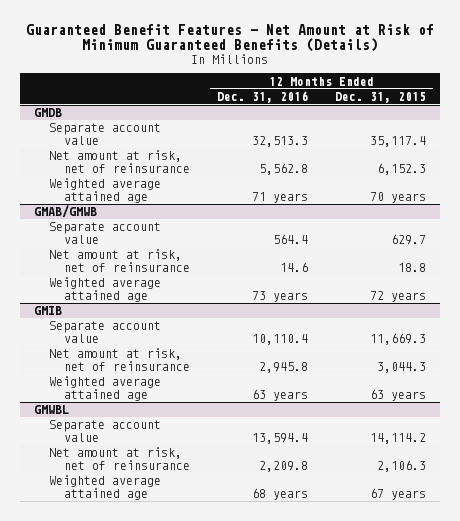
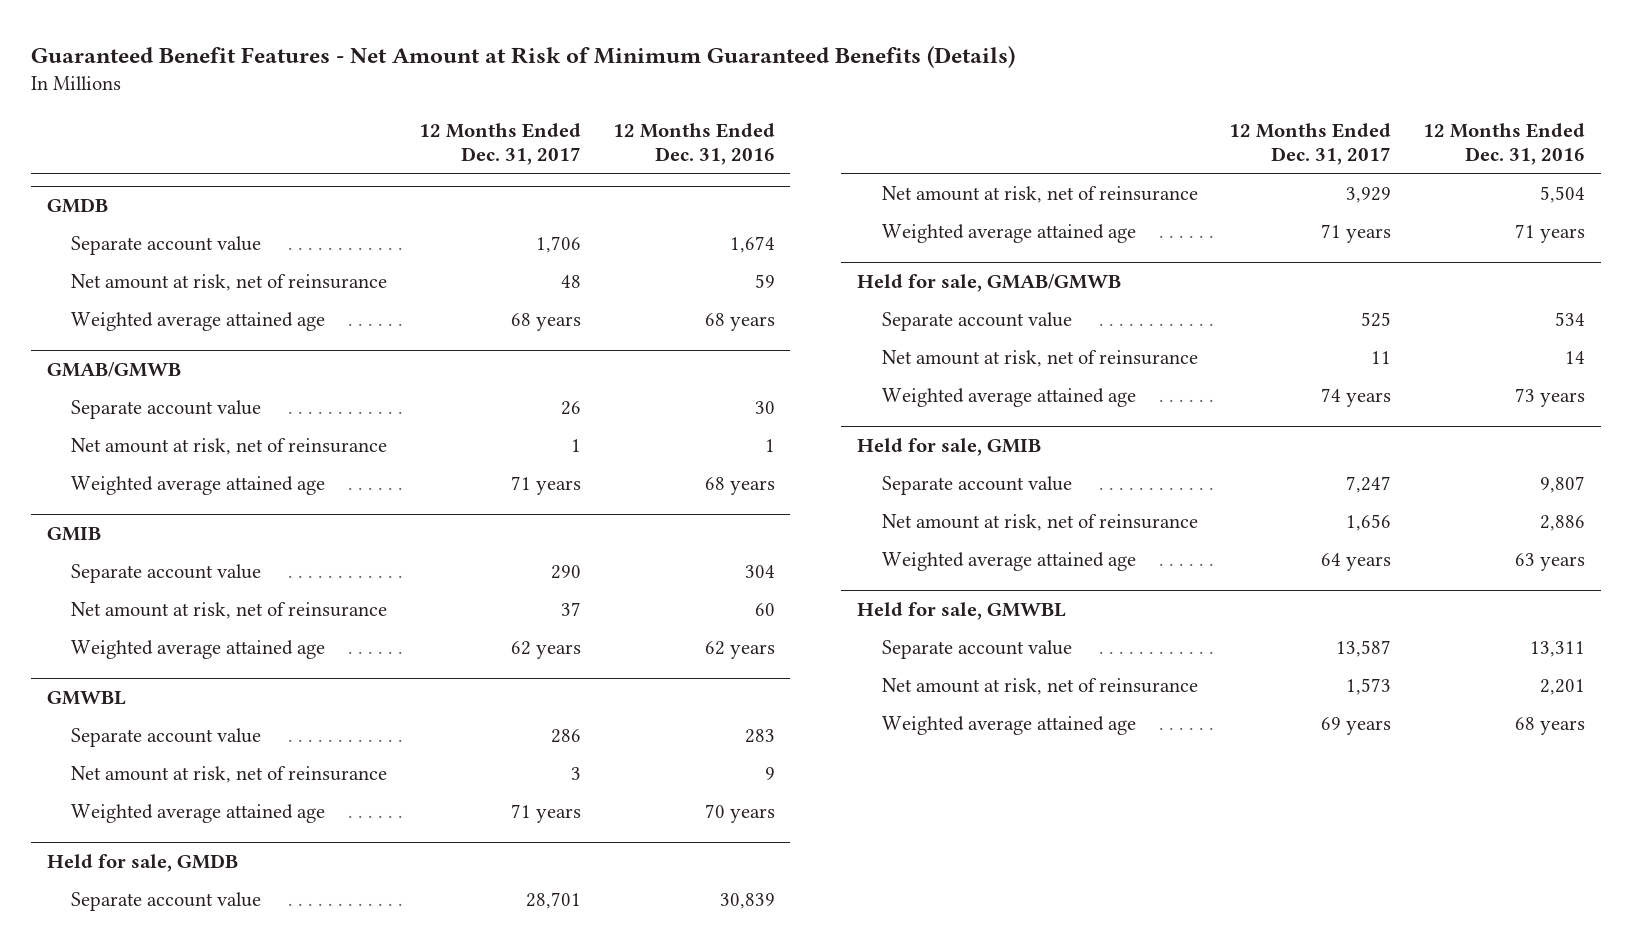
- | 12 Months Ended Dec. 31, 2016 | 12 Months Ended Dec. 31, 2015
+ | 12 Months Ended Dec. 31, 2017 | 12 Months Ended Dec. 31, 2016
@ GMDB
- Separate account value | 32,513.3 | 35,117.4
- Net amount at risk, net of reinsurance | 5,562.8 | 6,152.3
- Weighted average attained age | 71 years | 70 years
+ Separate account value | 1,706 | 1,674
+ Net amount at risk, net of reinsurance | 48 | 59
+ Weighted average attained age | 68 years | 68 years
@ GMAB/GMWB
- Separate account value | 564.4 | 629.7
- Net amount at risk, net of reinsurance | 14.6 | 18.8
- Weighted average attained age | 73 years | 72 years
+ Separate account value | 26 | 30
+ Net amount at risk, net of reinsurance | 1 | 1
+ Weighted average attained age | 71 years | 68 years
@ GMIB
- Separate account value | 10,110.4 | 11,669.3
- Net amount at risk, net of reinsurance | 2,945.8 | 3,044.3
- Weighted average attained age | 63 years | 63 years
+ Separate account value | 290 | 304
+ Net amount at risk, net of reinsurance | 37 | 60
+ Weighted average attained age | 62 years | 62 years
@ GMWBL
- Separate account value | 13,594.4 | 14,114.2
- Net amount at risk, net of reinsurance | 2,209.8 | 2,106.3
+ Separate account value | 286 | 283
+ Net amount at risk, net of reinsurance | 3 | 9
+ Weighted average attained age | 71 years | 70 years
+ Held for sale, GMDB
+ Separate account value | 28,701 | 30,839
+ Net amount at risk, net of reinsurance | 3,929 | 5,504
+ Weighted average attained age | 71 years | 71 years
+ Held for sale, GMAB/GMWB
+ Separate account value | 525 | 534
+ Net amount at risk, net of reinsurance | 11 | 14
+ Weighted average attained age | 74 years | 73 years
+ Held for sale, GMIB
+ Separate account value | 7,247 | 9,807
+ Net amount at risk, net of reinsurance | 1,656 | 2,886
+ Weighted average attained age | 64 years | 63 years
+ Held for sale, GMWBL
+ Separate account value | 13,587 | 13,311
+ Net amount at risk, net of reinsurance | 1,573 | 2,201

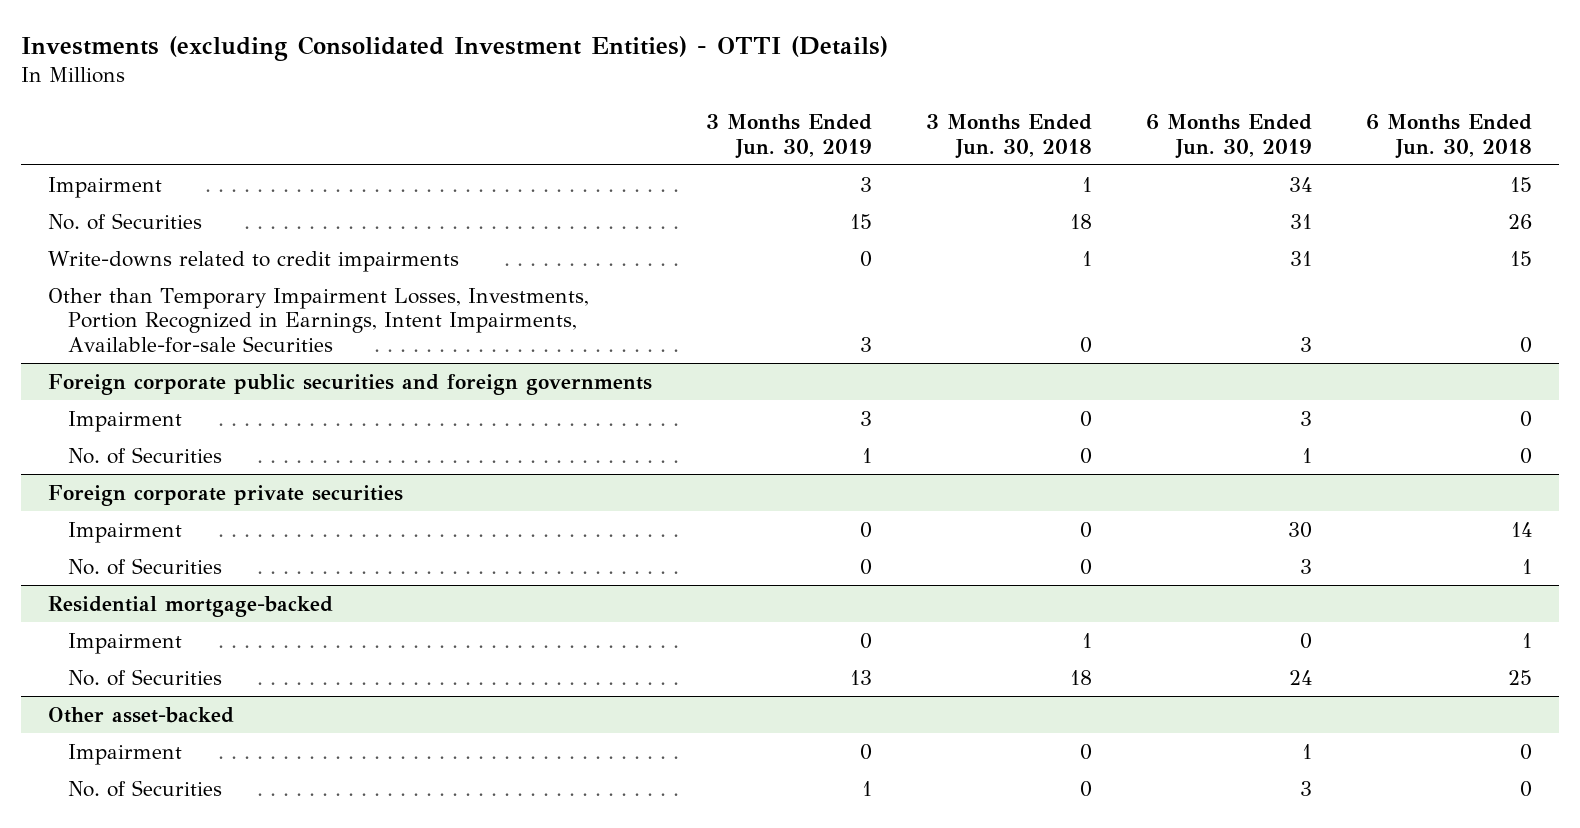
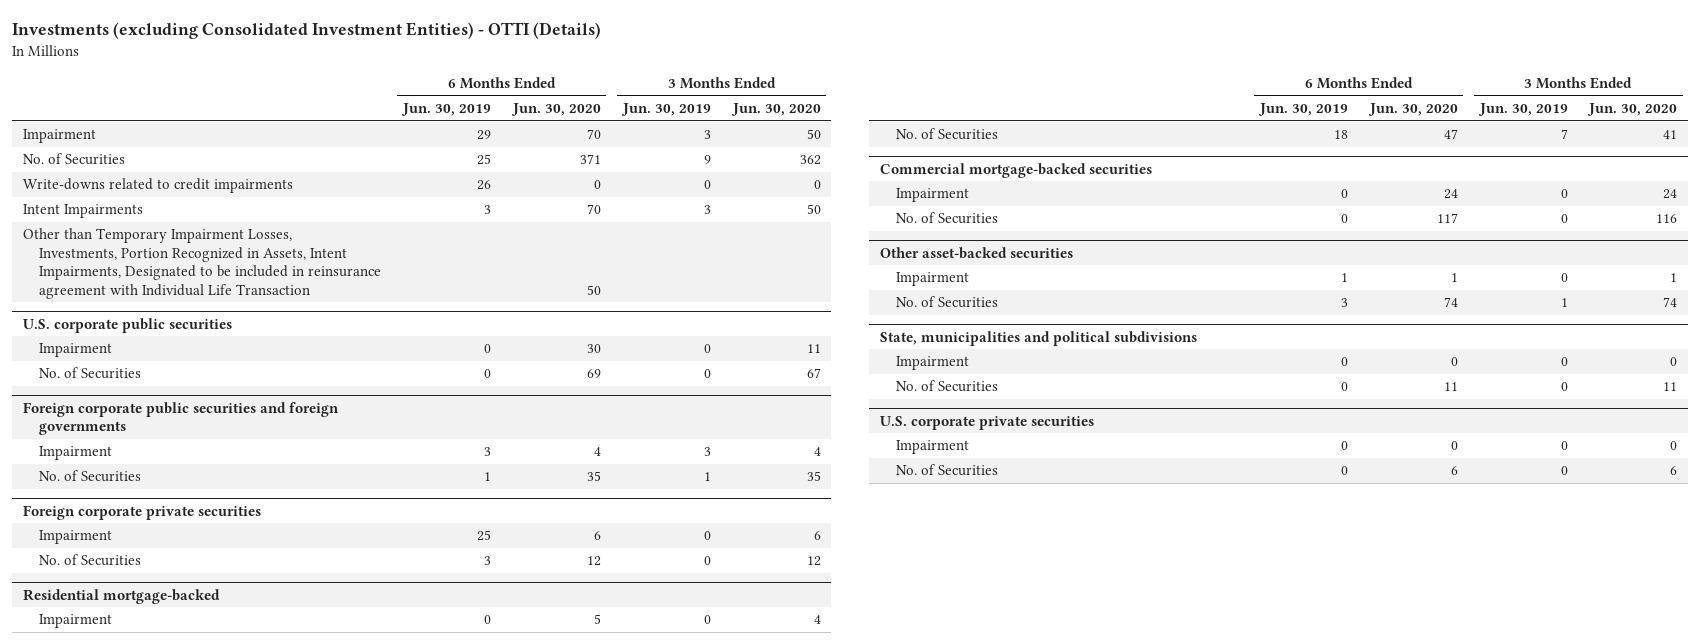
- | 3 Months Ended Jun. 30, 2019 | 3 Months Ended Jun. 30, 2018 | 6 Months Ended Jun. 30, 2019 | 6 Months Ended Jun. 30, 2018
+ | 6 Months Ended Jun. 30, 2019 | 6 Months Ended Jun. 30, 2020 | 3 Months Ended Jun. 30, 2019 | 3 Months Ended Jun. 30, 2020
- Impairment | 3 | 1 | 34 | 15
- No. of Securities | 15 | 18 | 31 | 26
- Write-downs related to credit impairments | 0 | 1 | 31 | 15
- Other than Temporary Impairment Losses, Investments, Portion Recognized in Earnings, Intent Impairments, Available-for-sale Securities | 3 | 0 | 3 | 0
+ Impairment | 29 | 70 | 3 | 50
+ No. of Securities | 25 | 371 | 9 | 362
+ Write-downs related to credit impairments | 26 | 0 | 0 | 0
+ Intent Impairments | 3 | 70 | 3 | 50
+ Other than Temporary Impairment Losses, Investments, Portion Recognized in Assets, Intent Impairments, Designated to be included in reinsurance agreement with Individual Life Transaction | | 50 | |
+ U.S. corporate public securities
+ Impairment | 0 | 30 | 0 | 11
+ No. of Securities | 0 | 69 | 0 | 67
@ Foreign corporate private securities
- Impairment | 0 | 0 | 30 | 14
+ Impairment | 25 | 6 | 0 | 6
@ Residential mortgage-backed
- No. of Securities | 13 | 18 | 24 | 25
- Other asset-backed
@ Residential mortgage-backed
+ No. of Securities | 18 | 47 | 7 | 41
+ Commercial mortgage-backed securities
+ Impairment | 0 | 24 | 0 | 24
+ No. of Securities | 0 | 117 | 0 | 116
+ Other asset-backed securities
+ State, municipalities and political subdivisions
+ Impairment | 0 | 0 | 0 | 0
+ No. of Securities | 0 | 11 | 0 | 11
+ U.S. corporate private securities
+ Impairment | 0 | 0 | 0 | 0
+ No. of Securities | 0 | 6 | 0 | 6

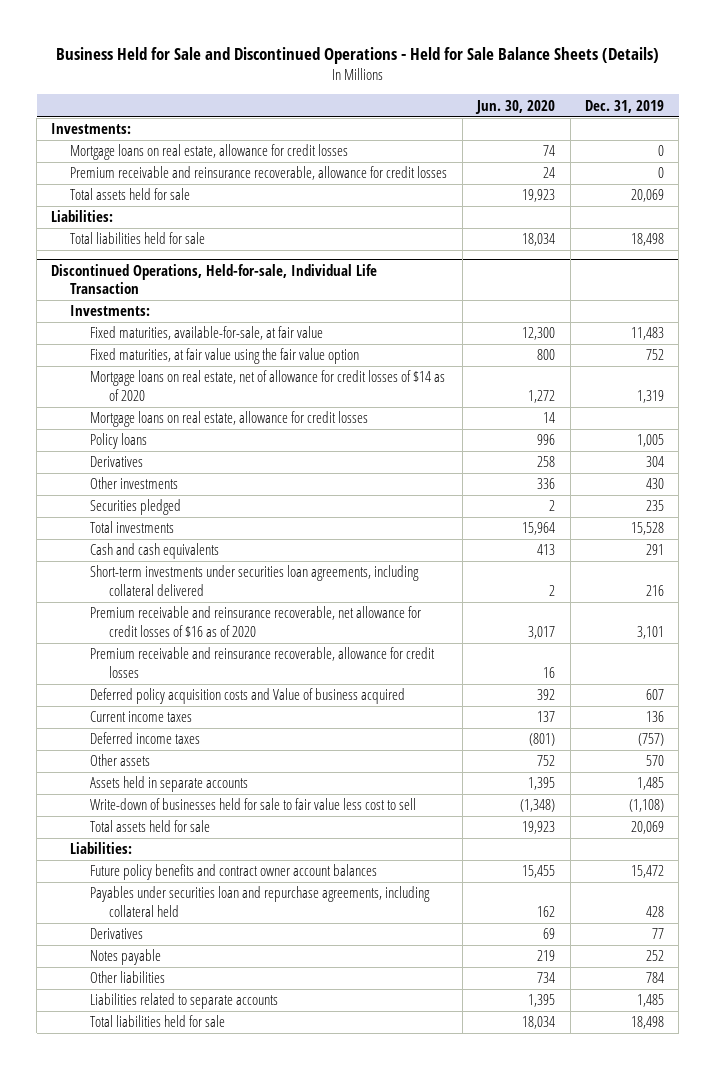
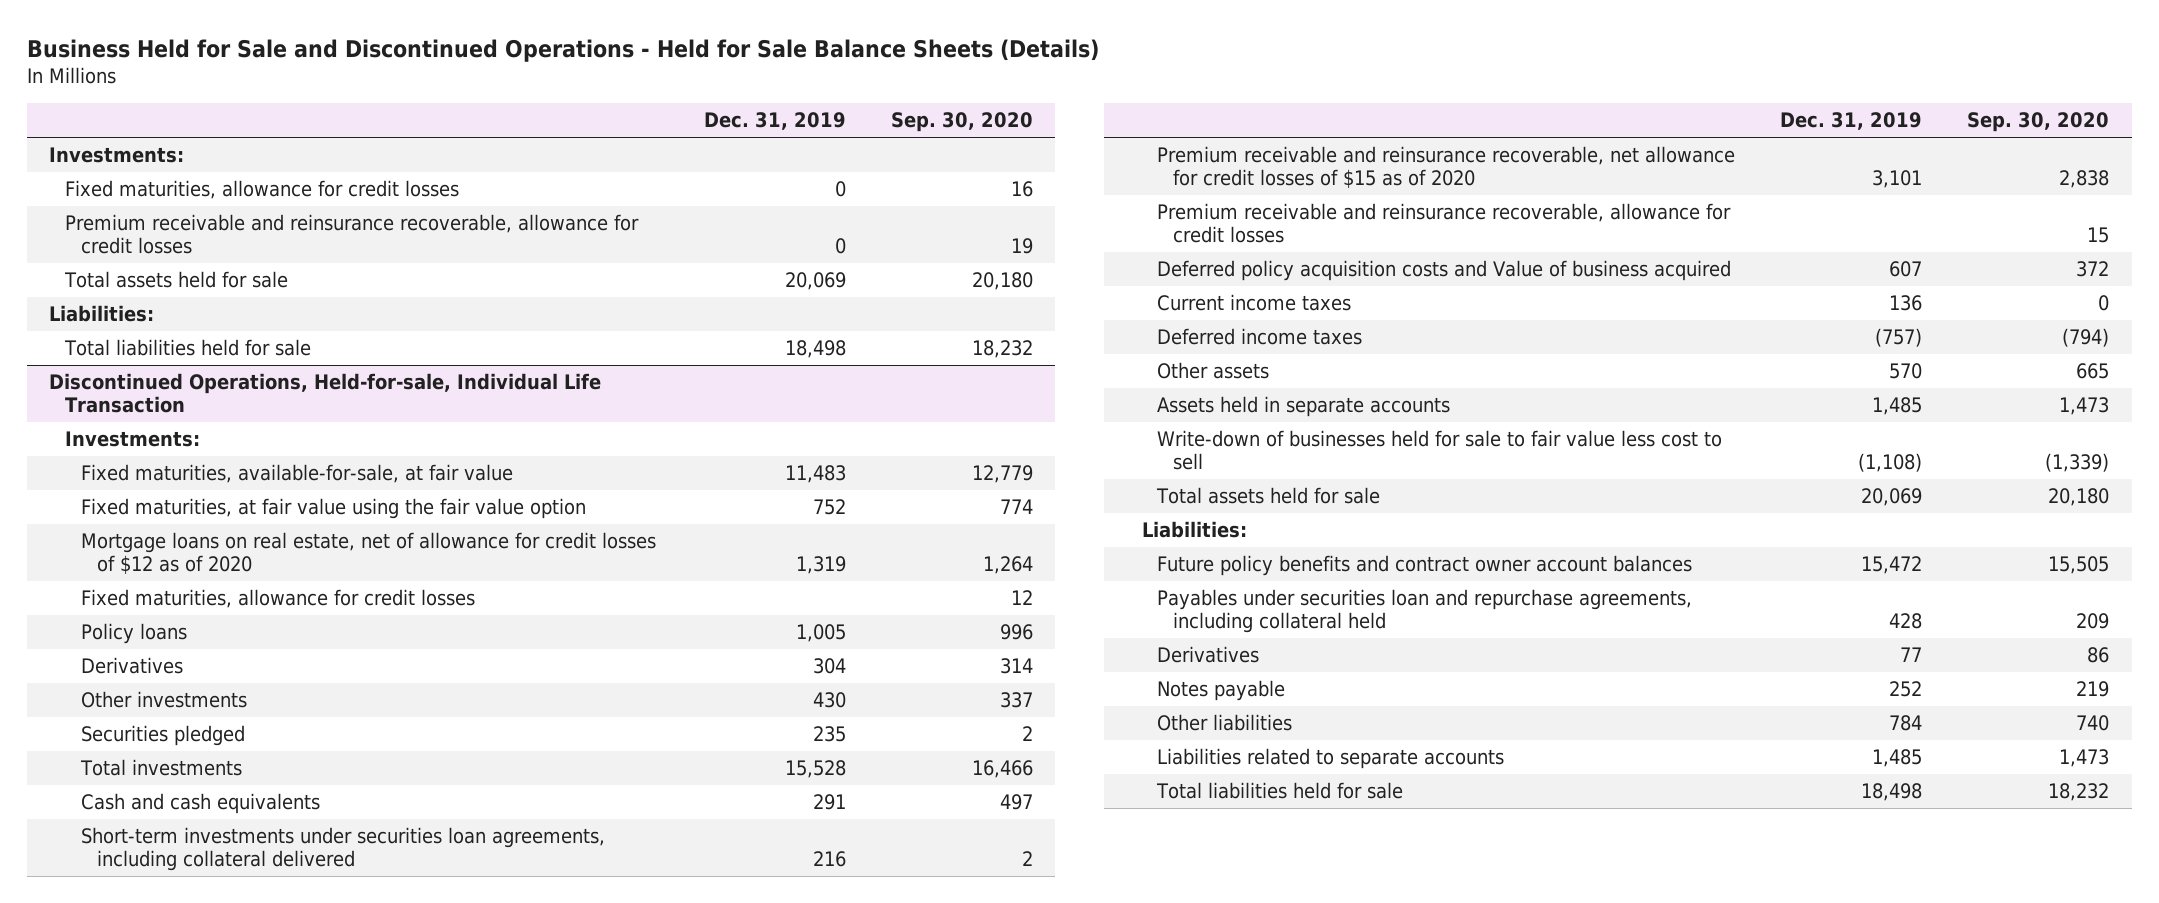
- | Jun. 30, 2020 | Dec. 31, 2019
+ | Dec. 31, 2019 | Sep. 30, 2020
- Mortgage loans on real estate, allowance for credit losses | 74 | 0
+ Fixed maturities, allowance for credit losses | 0 | 16
@ Discontinued Operations, Held-for-sale, Individual Life Transaction
- Mortgage loans on real estate, net of allowance for credit losses of $14 as of 2020 | 1,272 | 1,319
- Mortgage loans on real estate, allowance for credit losses | 14 |
+ Mortgage loans on real estate, net of allowance for credit losses of $12 as of 2020 | 1,319 | 1,264
+ Fixed maturities, allowance for credit losses | | 12
- Premium receivable and reinsurance recoverable, net allowance for credit losses of $16 as of 2020 | 3,017 | 3,101
+ Premium receivable and reinsurance recoverable, net allowance for credit losses of $15 as of 2020 | 3,101 | 2,838

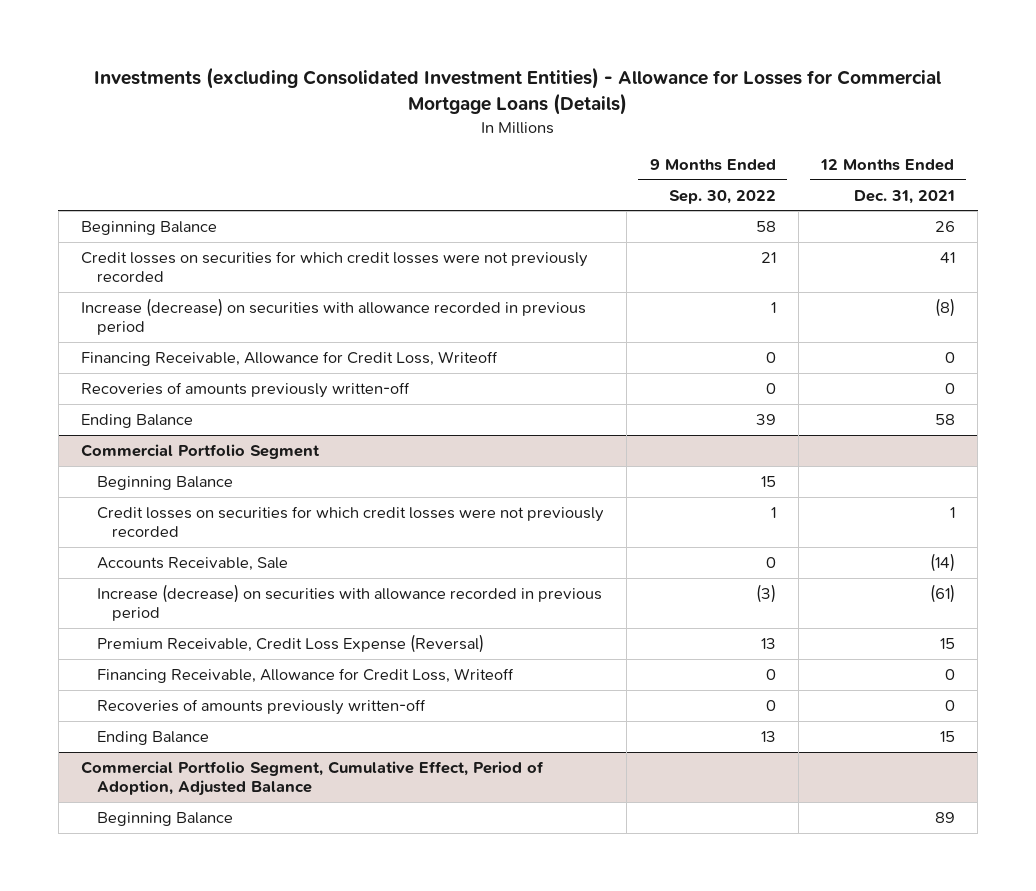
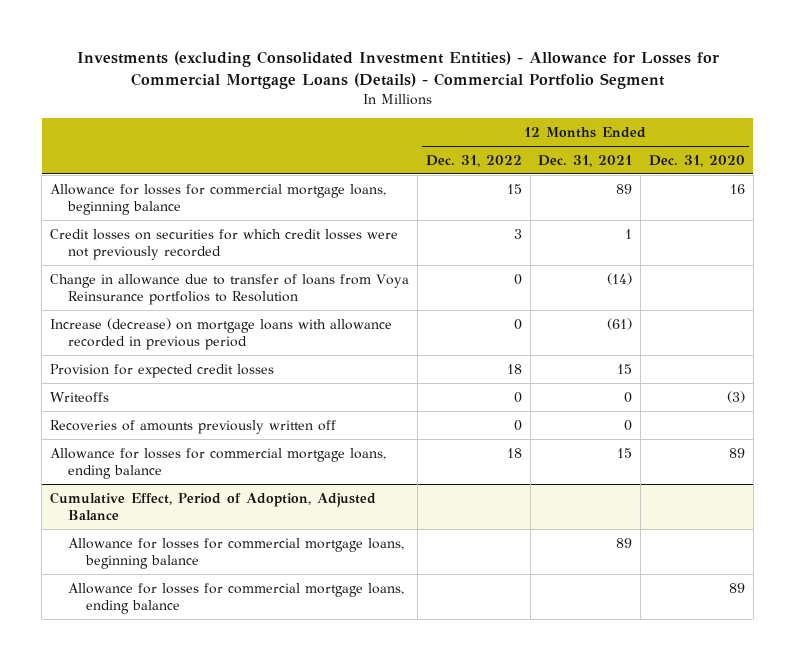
- Investments (excluding Consolidated Investment Entities) - Allowance for Losses for Commercial Mortgage Loans (Details)
+ Investments (excluding Consolidated Investment Entities) - Allowance for Losses for Commercial Mortgage Loans (Details) - Commercial Portfolio Segment
- | 9 Months Ended Sep. 30, 2022 | 12 Months Ended Dec. 31, 2021
+ | 12 Months Ended Dec. 31, 2022 | 12 Months Ended Dec. 31, 2021 | 12 Months Ended Dec. 31, 2020
- Beginning Balance | 58 | 26
- Credit losses on securities for which credit losses were not previously recorded | 21 | 41
- Increase (decrease) on securities with allowance recorded in previous period | 1 | (8)
- Financing Receivable, Allowance for Credit Loss, Writeoff | 0 | 0
- Recoveries of amounts previously written-off | 0 | 0
- Ending Balance | 39 | 58
- Commercial Portfolio Segment
- Beginning Balance | 15 |
+ Allowance for losses for commercial mortgage loans, beginning balance | 15 | 89 | 16
- Accounts Receivable, Sale | 0 | (14)
- Increase (decrease) on securities with allowance recorded in previous period | (3) | (61)
- Premium Receivable, Credit Loss Expense (Reversal) | 13 | 15
- Financing Receivable, Allowance for Credit Loss, Writeoff | 0 | 0
- Recoveries of amounts previously written-off | 0 | 0
- Ending Balance | 13 | 15
- Commercial Portfolio Segment, Cumulative Effect, Period of Adoption, Adjusted Balance
- Beginning Balance | | 89
+ Change in allowance due to transfer of loans from Voya Reinsurance portfolios to Resolution | 0 | (14) |
+ Increase (decrease) on mortgage loans with allowance recorded in previous period | 0 | (61) |
+ Provision for expected credit losses | 18 | 15 |
+ Writeoffs | 0 | 0 | (3)
+ Recoveries of amounts previously written off | 0 | 0 |
+ Allowance for losses for commercial mortgage loans, ending balance | 18 | 15 | 89
+ Cumulative Effect, Period of Adoption, Adjusted Balance
+ Allowance for losses for commercial mortgage loans, beginning balance | | 89 |
+ Allowance for losses for commercial mortgage loans, ending balance | | | 89

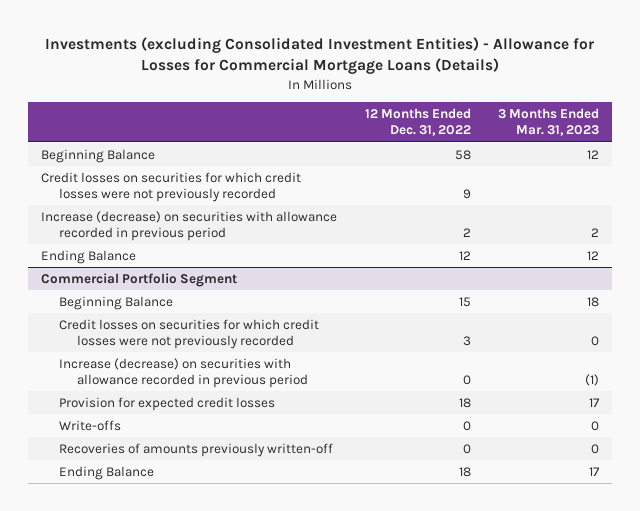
- Investments (excluding Consolidated Investment Entities) - Allowance for Losses for Commercial Mortgage Loans (Details) - Commercial Portfolio Segment
+ Investments (excluding Consolidated Investment Entities) - Allowance for Losses for Commercial Mortgage Loans (Details)
- | 12 Months Ended Dec. 31, 2022 | 12 Months Ended Dec. 31, 2021 | 12 Months Ended Dec. 31, 2020
+ | 12 Months Ended Dec. 31, 2022 | 3 Months Ended Mar. 31, 2023
- Allowance for losses for commercial mortgage loans, beginning balance | 15 | 89 | 16
+ Beginning Balance | 58 | 12
+ Credit losses on securities for which credit losses were not previously recorded | 9 |
+ Increase (decrease) on securities with allowance recorded in previous period | 2 | 2
+ Ending Balance | 12 | 12
+ Commercial Portfolio Segment
+ Beginning Balance | 15 | 18
- Change in allowance due to transfer of loans from Voya Reinsurance portfolios to Resolution | 0 | (14) |
- Increase (decrease) on mortgage loans with allowance recorded in previous period | 0 | (61) |
+ Increase (decrease) on securities with allowance recorded in previous period | 0 | (1)
- Writeoffs | 0 | 0 | (3)
- Recoveries of amounts previously written off | 0 | 0 |
- Allowance for losses for commercial mortgage loans, ending balance | 18 | 15 | 89
- Cumulative Effect, Period of Adoption, Adjusted Balance
- Allowance for losses for commercial mortgage loans, beginning balance | | 89 |
- Allowance for losses for commercial mortgage loans, ending balance | | | 89
+ Write-offs | 0 | 0
+ Recoveries of amounts previously written-off | 0 | 0
+ Ending Balance | 18 | 17

